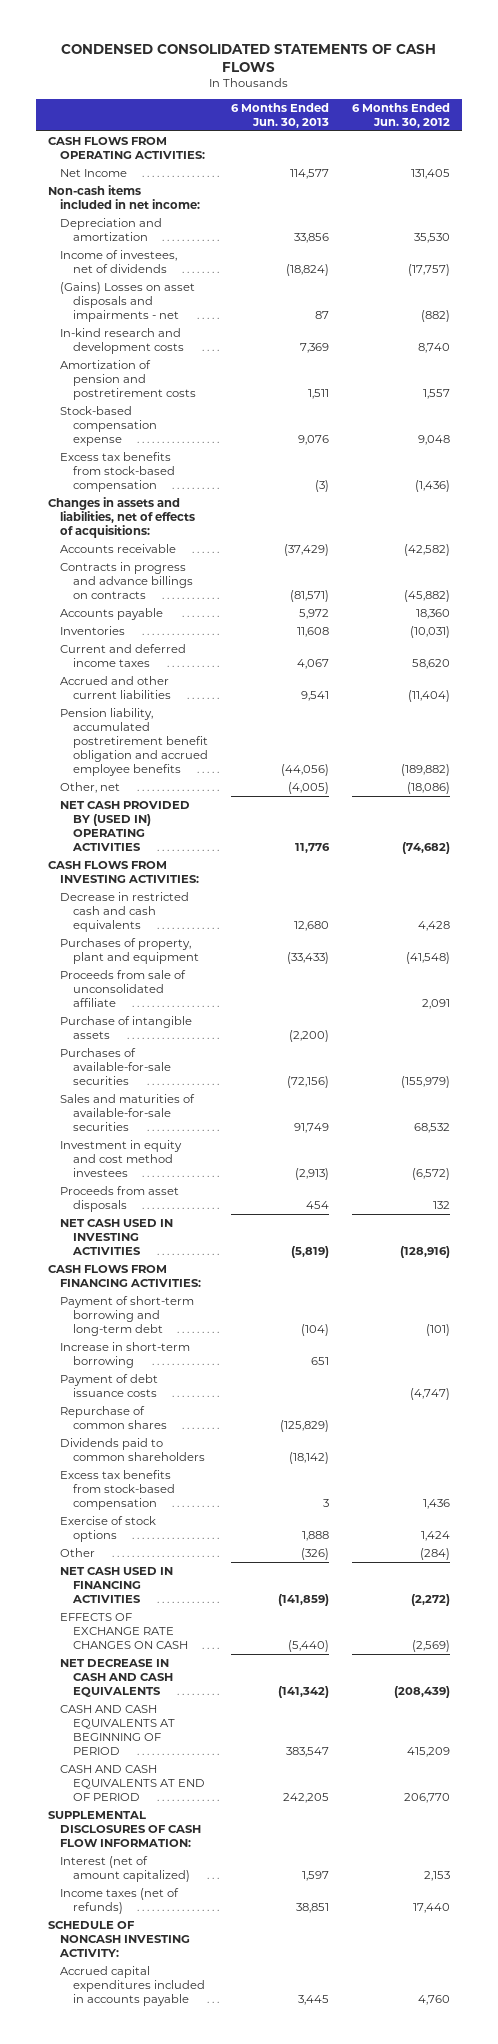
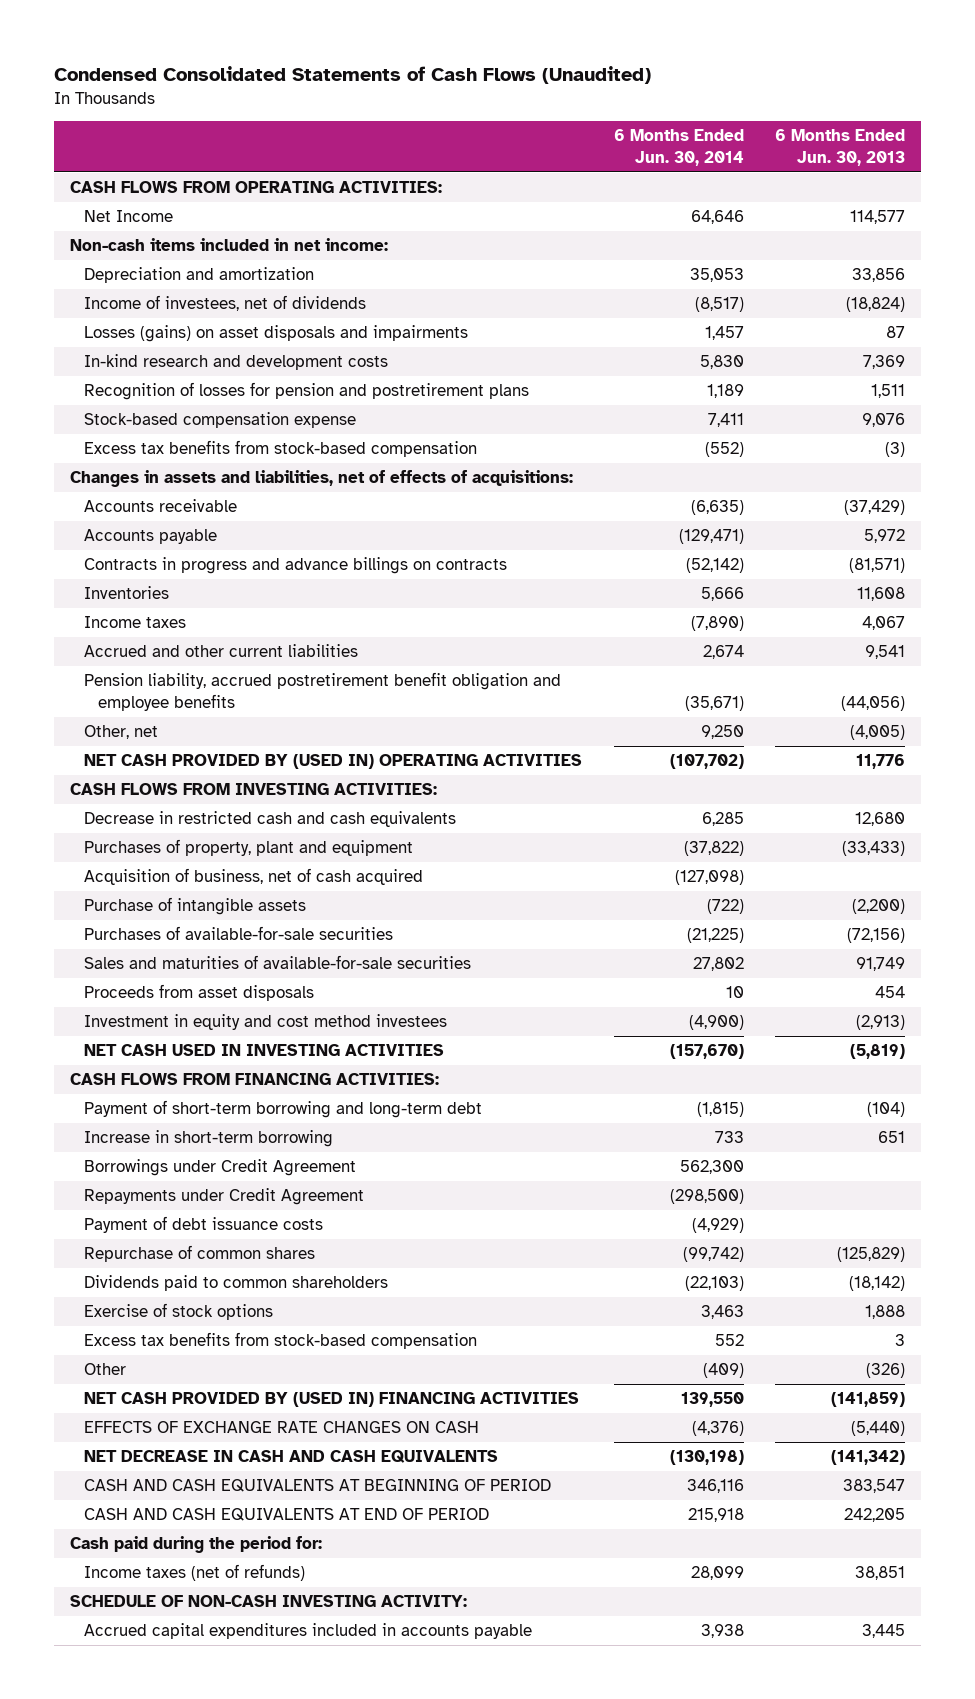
- CONDENSED CONSOLIDATED STATEMENTS OF CASH FLOWS
+ Condensed Consolidated Statements of Cash Flows (Unaudited)
- | 6 Months Ended Jun. 30, 2013 | 6 Months Ended Jun. 30, 2012
+ | 6 Months Ended Jun. 30, 2014 | 6 Months Ended Jun. 30, 2013
- (Gains) Losses on asset disposals and impairments - net | 87 | (882)
+ Losses (gains) on asset disposals and impairments | 1,457 | 87
- Amortization of pension and postretirement costs | 1,511 | 1,557
+ Recognition of losses for pension and postretirement plans | 1,189 | 1,511
moved down: Contracts in progress and advance billings on contracts | (52,142) | (81,571)
- Current and deferred income taxes | 4,067 | 58,620
+ Income taxes | (7,890) | 4,067
- Pension liability, accumulated postretirement benefit obligation and accrued employee benefits | (44,056) | (189,882)
+ Pension liability, accrued postretirement benefit obligation and employee benefits | (35,671) | (44,056)
- Proceeds from sale of unconsolidated affiliate | | 2,091
+ Acquisition of business, net of cash acquired | (127,098) |
moved down: Investment in equity and cost method investees | (4,900) | (2,913)
+ Borrowings under Credit Agreement | 562,300 |
+ Repayments under Credit Agreement | (298,500) |
moved down: Excess tax benefits from stock-based compensation | 552 | 3
- NET CASH USED IN FINANCING ACTIVITIES | (141,859) | (2,272)
+ NET CASH PROVIDED BY (USED IN) FINANCING ACTIVITIES | 139,550 | (141,859)
- SUPPLEMENTAL DISCLOSURES OF CASH FLOW INFORMATION:
- Interest (net of amount capitalized) | 1,597 | 2,153
+ Cash paid during the period for:
- SCHEDULE OF NONCASH INVESTING ACTIVITY:
+ SCHEDULE OF NON-CASH INVESTING ACTIVITY:

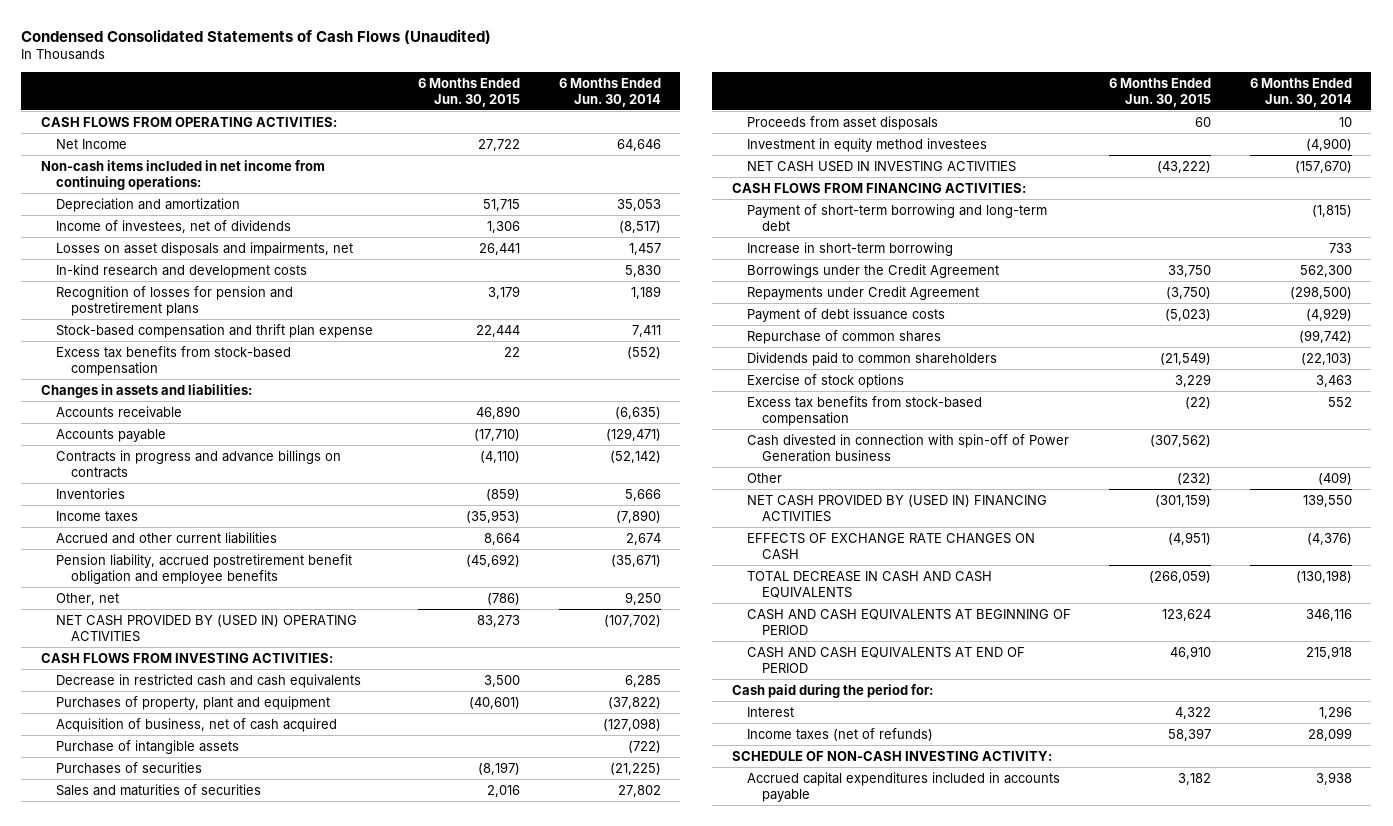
- | 6 Months Ended Jun. 30, 2014 | 6 Months Ended Jun. 30, 2013
+ | 6 Months Ended Jun. 30, 2015 | 6 Months Ended Jun. 30, 2014
- Non-cash items included in net income:
+ Non-cash items included in net income from continuing operations:
- Losses (gains) on asset disposals and impairments | 1,457 | 87
+ Losses on asset disposals and impairments, net | 26,441 | 1,457
- Stock-based compensation expense | 7,411 | 9,076
+ Stock-based compensation and thrift plan expense | 22,444 | 7,411
- Changes in assets and liabilities, net of effects of acquisitions:
+ Changes in assets and liabilities:
- Purchases of available-for-sale securities | (21,225) | (72,156)
- Sales and maturities of available-for-sale securities | 27,802 | 91,749
+ Purchases of securities | (8,197) | (21,225)
+ Sales and maturities of securities | 2,016 | 27,802
- Investment in equity and cost method investees | (4,900) | (2,913)
+ Investment in equity method investees | | (4,900)
- Borrowings under Credit Agreement | 562,300 |
+ Borrowings under the Credit Agreement | 33,750 | 562,300
+ Cash divested in connection with spin-off of Power Generation business | (307,562) |
- NET DECREASE IN CASH AND CASH EQUIVALENTS | (130,198) | (141,342)
+ TOTAL DECREASE IN CASH AND CASH EQUIVALENTS | (266,059) | (130,198)
+ Interest | 4,322 | 1,296

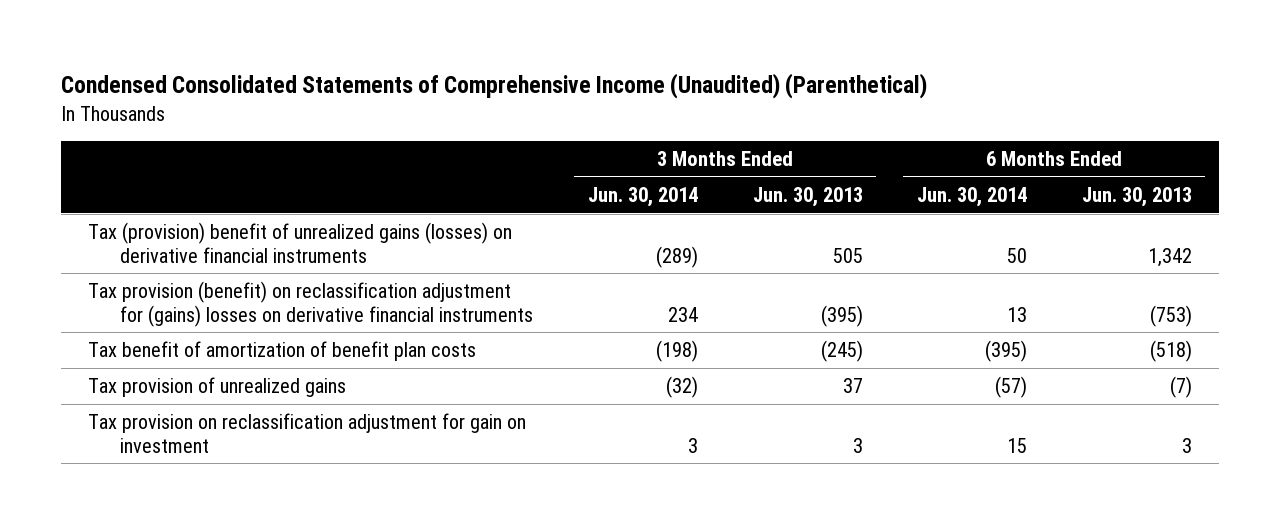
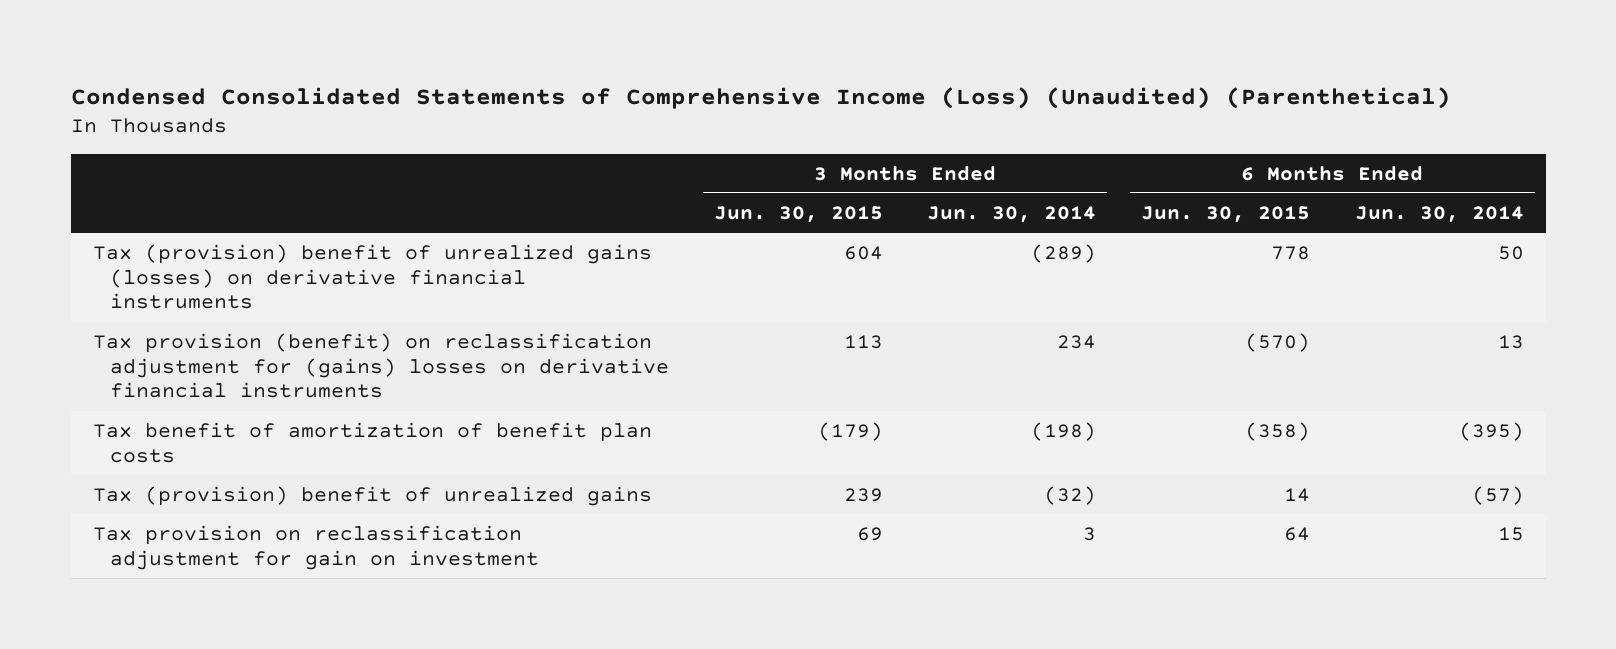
- Condensed Consolidated Statements of Comprehensive Income (Unaudited) (Parenthetical)
+ Condensed Consolidated Statements of Comprehensive Income (Loss) (Unaudited) (Parenthetical)
- | 3 Months Ended Jun. 30, 2014 | 3 Months Ended Jun. 30, 2013 | 6 Months Ended Jun. 30, 2014 | 6 Months Ended Jun. 30, 2013
+ | 3 Months Ended Jun. 30, 2015 | 3 Months Ended Jun. 30, 2014 | 6 Months Ended Jun. 30, 2015 | 6 Months Ended Jun. 30, 2014
- Tax provision of unrealized gains | (32) | 37 | (57) | (7)
+ Tax (provision) benefit of unrealized gains | 239 | (32) | 14 | (57)

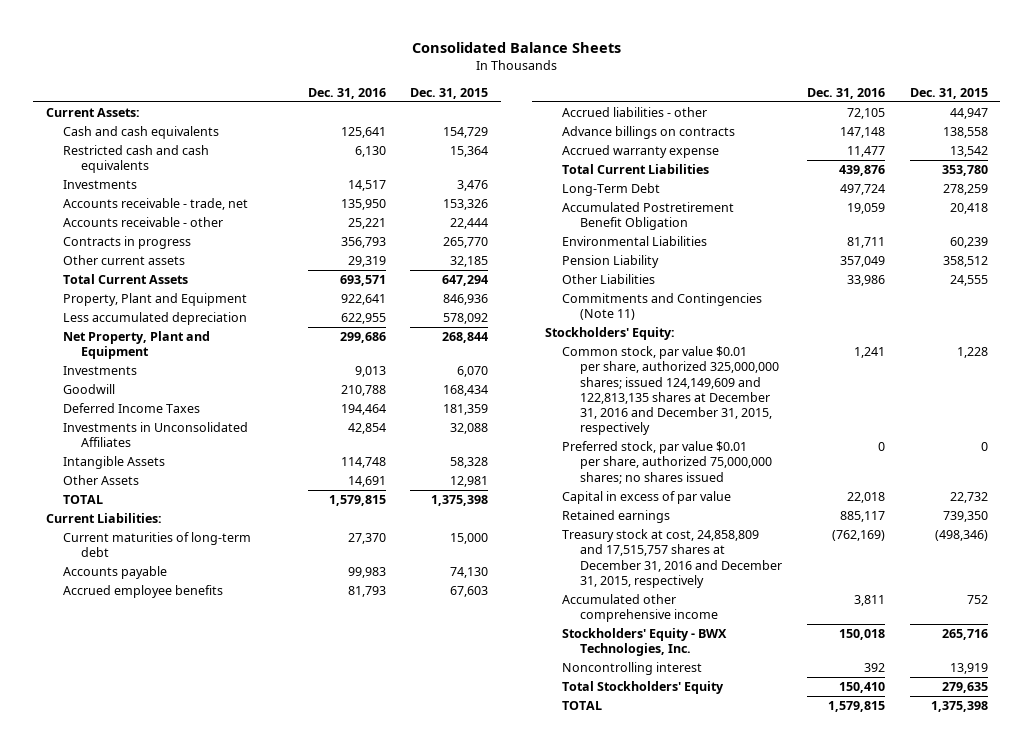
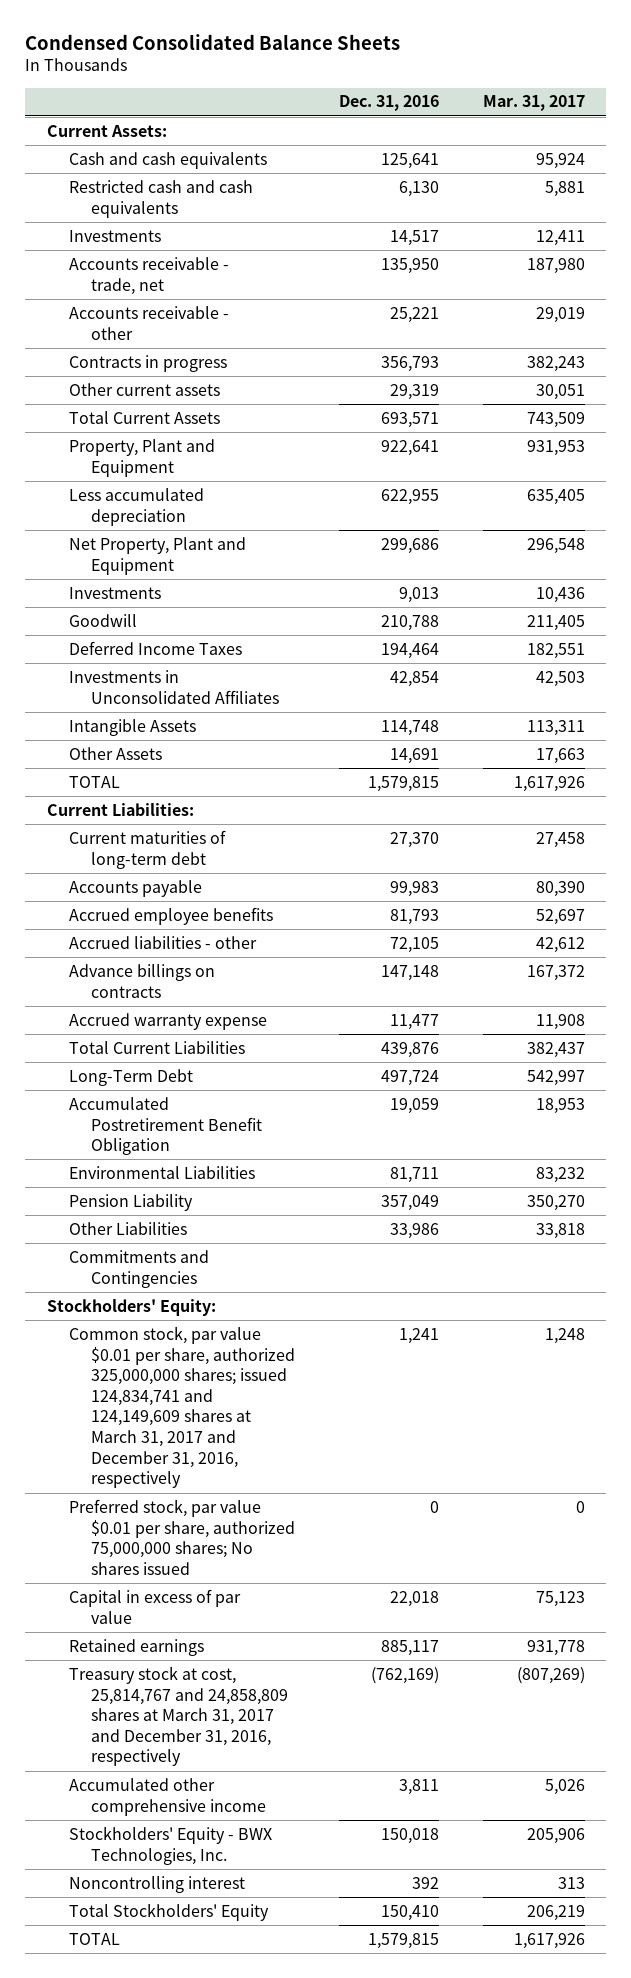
- Consolidated Balance Sheets
+ Condensed Consolidated Balance Sheets
- | Dec. 31, 2016 | Dec. 31, 2015
+ | Dec. 31, 2016 | Mar. 31, 2017
- Commitments and Contingencies (Note 11)
+ Commitments and Contingencies
- Common stock, par value $0.01 per share, authorized 325,000,000 shares; issued 124,149,609 and 122,813,135 shares at December 31, 2016 and December 31, 2015, respectively | 1,241 | 1,228
- Preferred stock, par value $0.01 per share, authorized 75,000,000 shares; no shares issued | 0 | 0
+ Common stock, par value $0.01 per share, authorized 325,000,000 shares; issued 124,834,741 and 124,149,609 shares at March 31, 2017 and December 31, 2016, respectively | 1,241 | 1,248
+ Preferred stock, par value $0.01 per share, authorized 75,000,000 shares; No shares issued | 0 | 0
- Treasury stock at cost, 24,858,809 and 17,515,757 shares at December 31, 2016 and December 31, 2015, respectively | (762,169) | (498,346)
+ Treasury stock at cost, 25,814,767 and 24,858,809 shares at March 31, 2017 and December 31, 2016, respectively | (762,169) | (807,269)

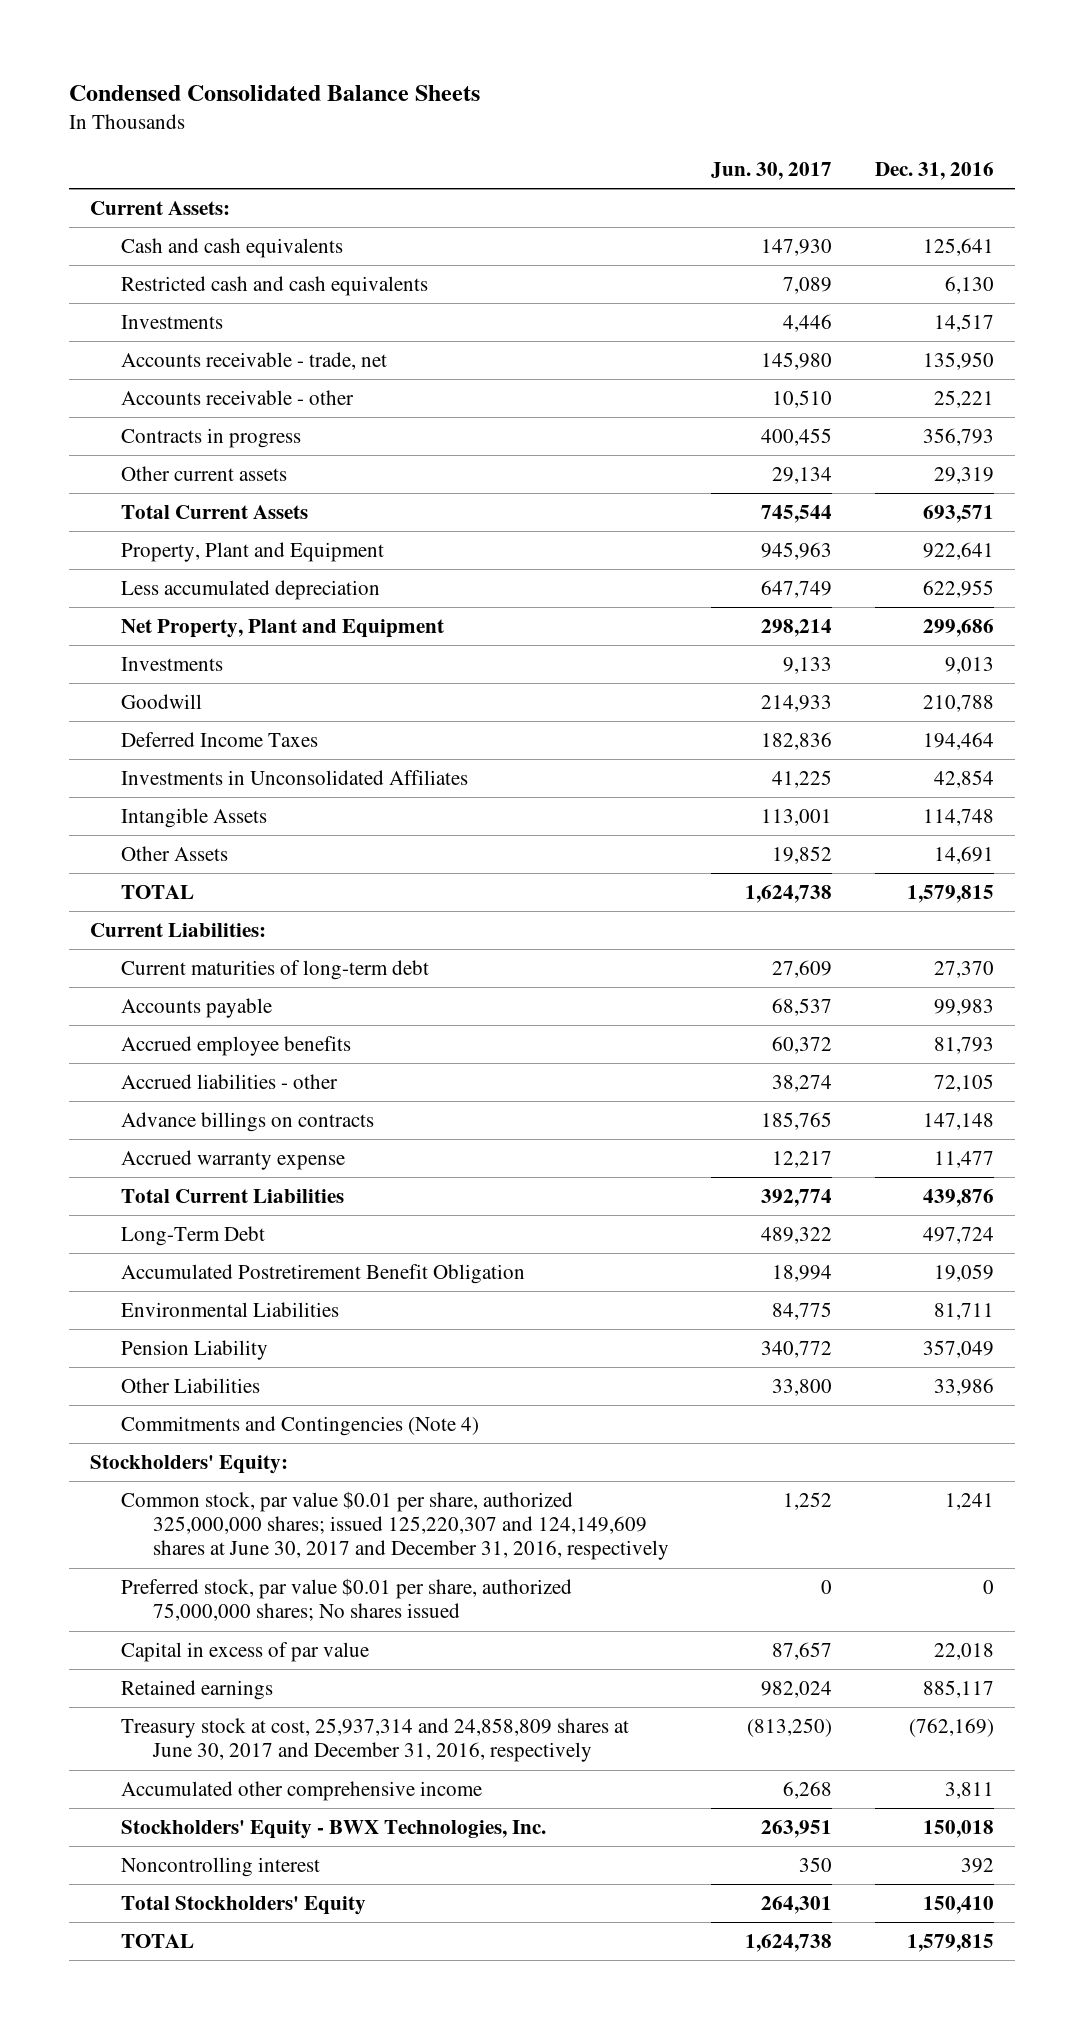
- | Dec. 31, 2016 | Mar. 31, 2017
+ | Jun. 30, 2017 | Dec. 31, 2016
- Commitments and Contingencies
+ Commitments and Contingencies (Note 4)
- Common stock, par value $0.01 per share, authorized 325,000,000 shares; issued 124,834,741 and 124,149,609 shares at March 31, 2017 and December 31, 2016, respectively | 1,241 | 1,248
+ Common stock, par value $0.01 per share, authorized 325,000,000 shares; issued 125,220,307 and 124,149,609 shares at June 30, 2017 and December 31, 2016, respectively | 1,252 | 1,241
- Treasury stock at cost, 25,814,767 and 24,858,809 shares at March 31, 2017 and December 31, 2016, respectively | (762,169) | (807,269)
+ Treasury stock at cost, 25,937,314 and 24,858,809 shares at June 30, 2017 and December 31, 2016, respectively | (813,250) | (762,169)

